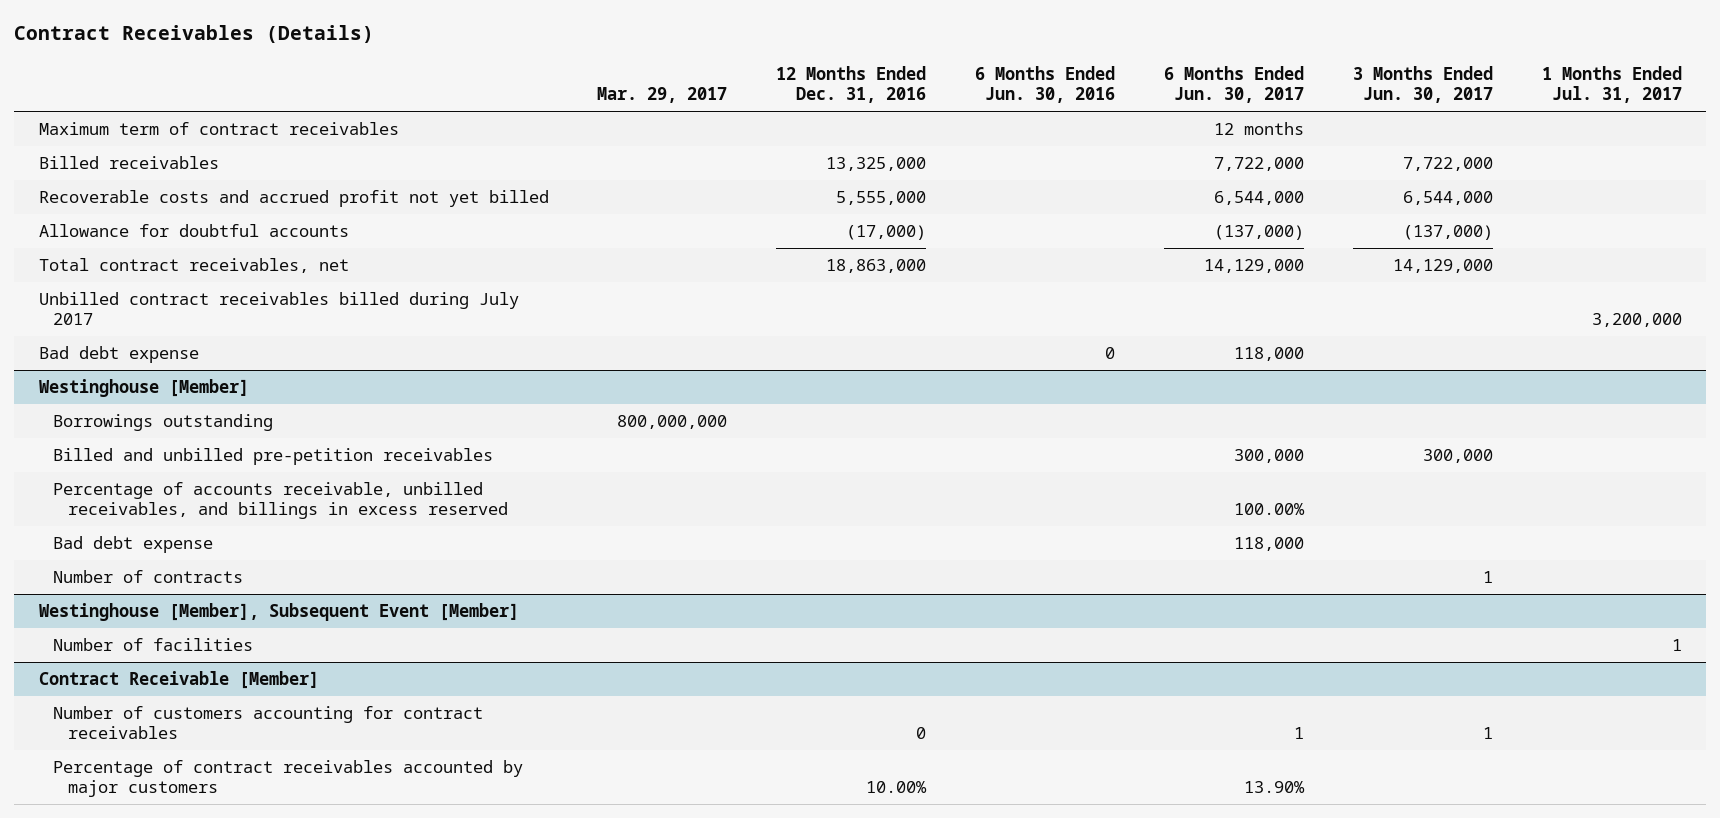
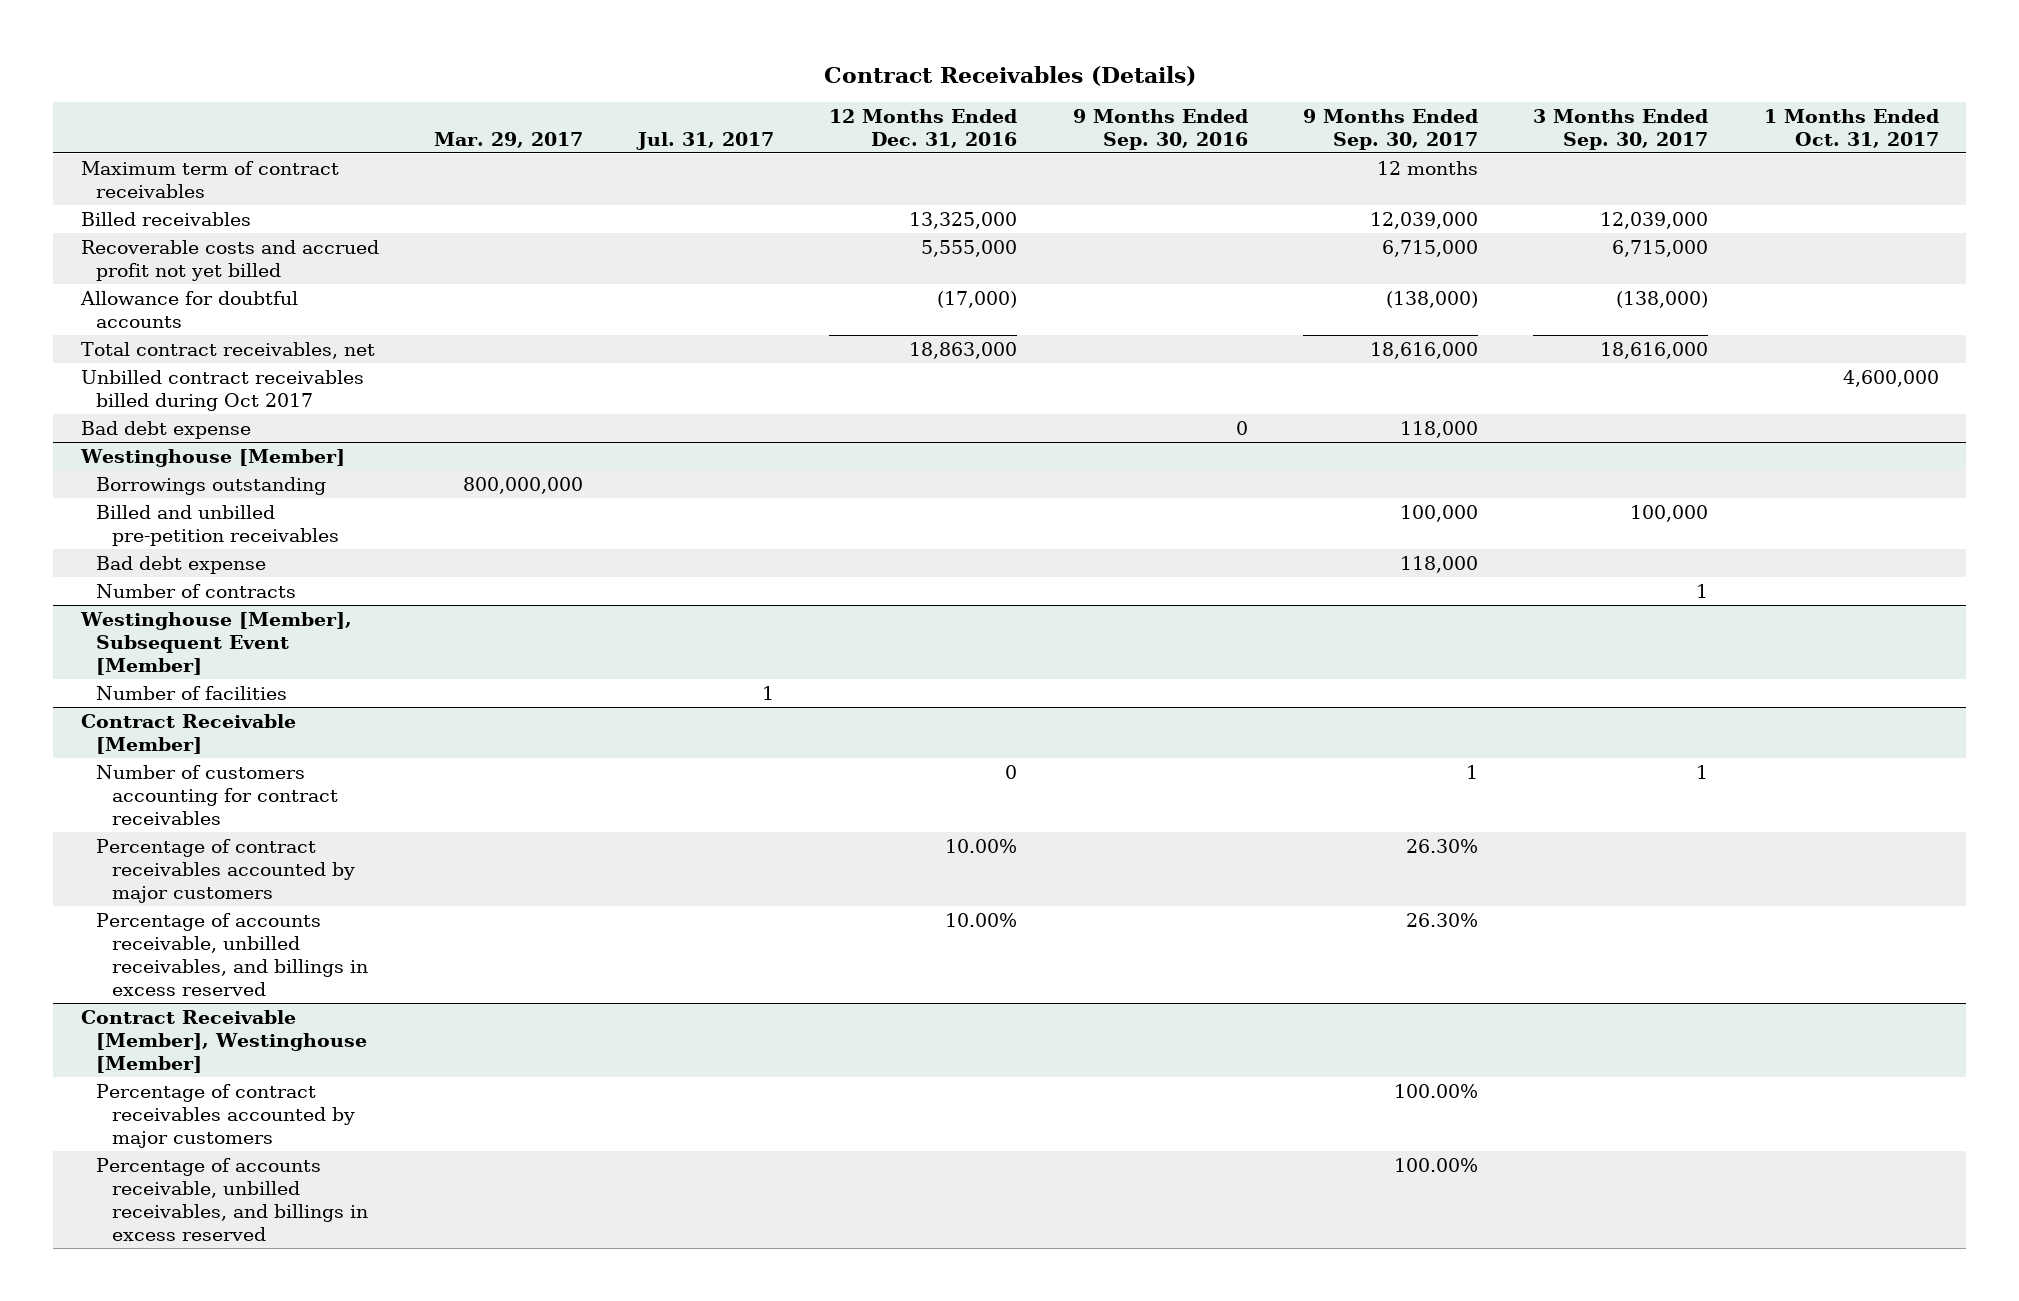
- | Mar. 29, 2017 | 12 Months Ended Dec. 31, 2016 | 6 Months Ended Jun. 30, 2016 | 6 Months Ended Jun. 30, 2017 | 3 Months Ended Jun. 30, 2017 | 1 Months Ended Jul. 31, 2017
+ | Mar. 29, 2017 | Jul. 31, 2017 | 12 Months Ended Dec. 31, 2016 | 9 Months Ended Sep. 30, 2016 | 9 Months Ended Sep. 30, 2017 | 3 Months Ended Sep. 30, 2017 | 1 Months Ended Oct. 31, 2017
- Unbilled contract receivables billed during July 2017 | | | | | | 3,200,000
+ Unbilled contract receivables billed during Oct 2017 | | | | | | | 4,600,000
@ Westinghouse [Member]
- Percentage of accounts receivable, unbilled receivables, and billings in excess reserved | | | | 100.00% | |
@ Contract Receivable [Member]
+ Percentage of accounts receivable, unbilled receivables, and billings in excess reserved | | | 10.00% | | 26.30% | |
+ Contract Receivable [Member], Westinghouse [Member]
+ Percentage of contract receivables accounted by major customers | | | | | 100.00% | |
+ Percentage of accounts receivable, unbilled receivables, and billings in excess reserved | | | | | 100.00% | |

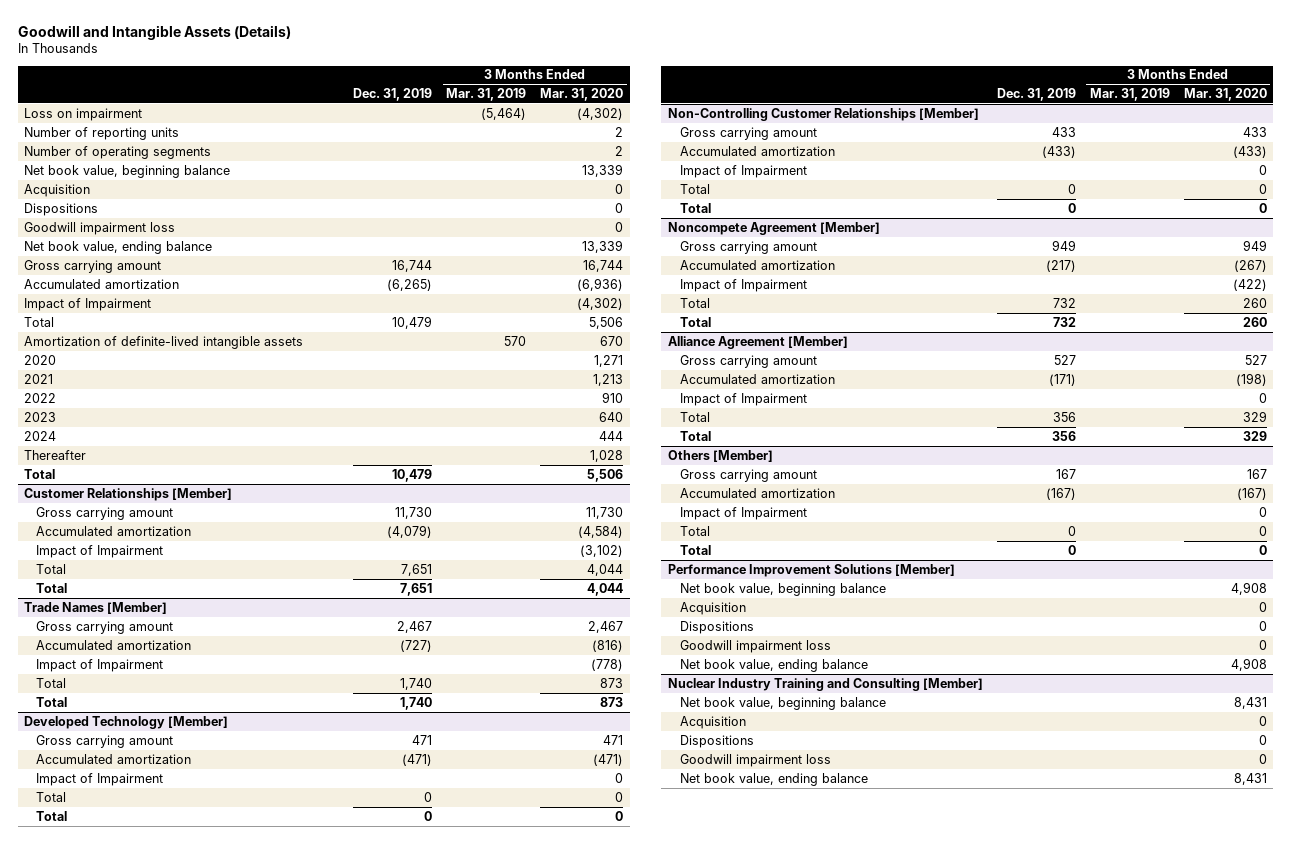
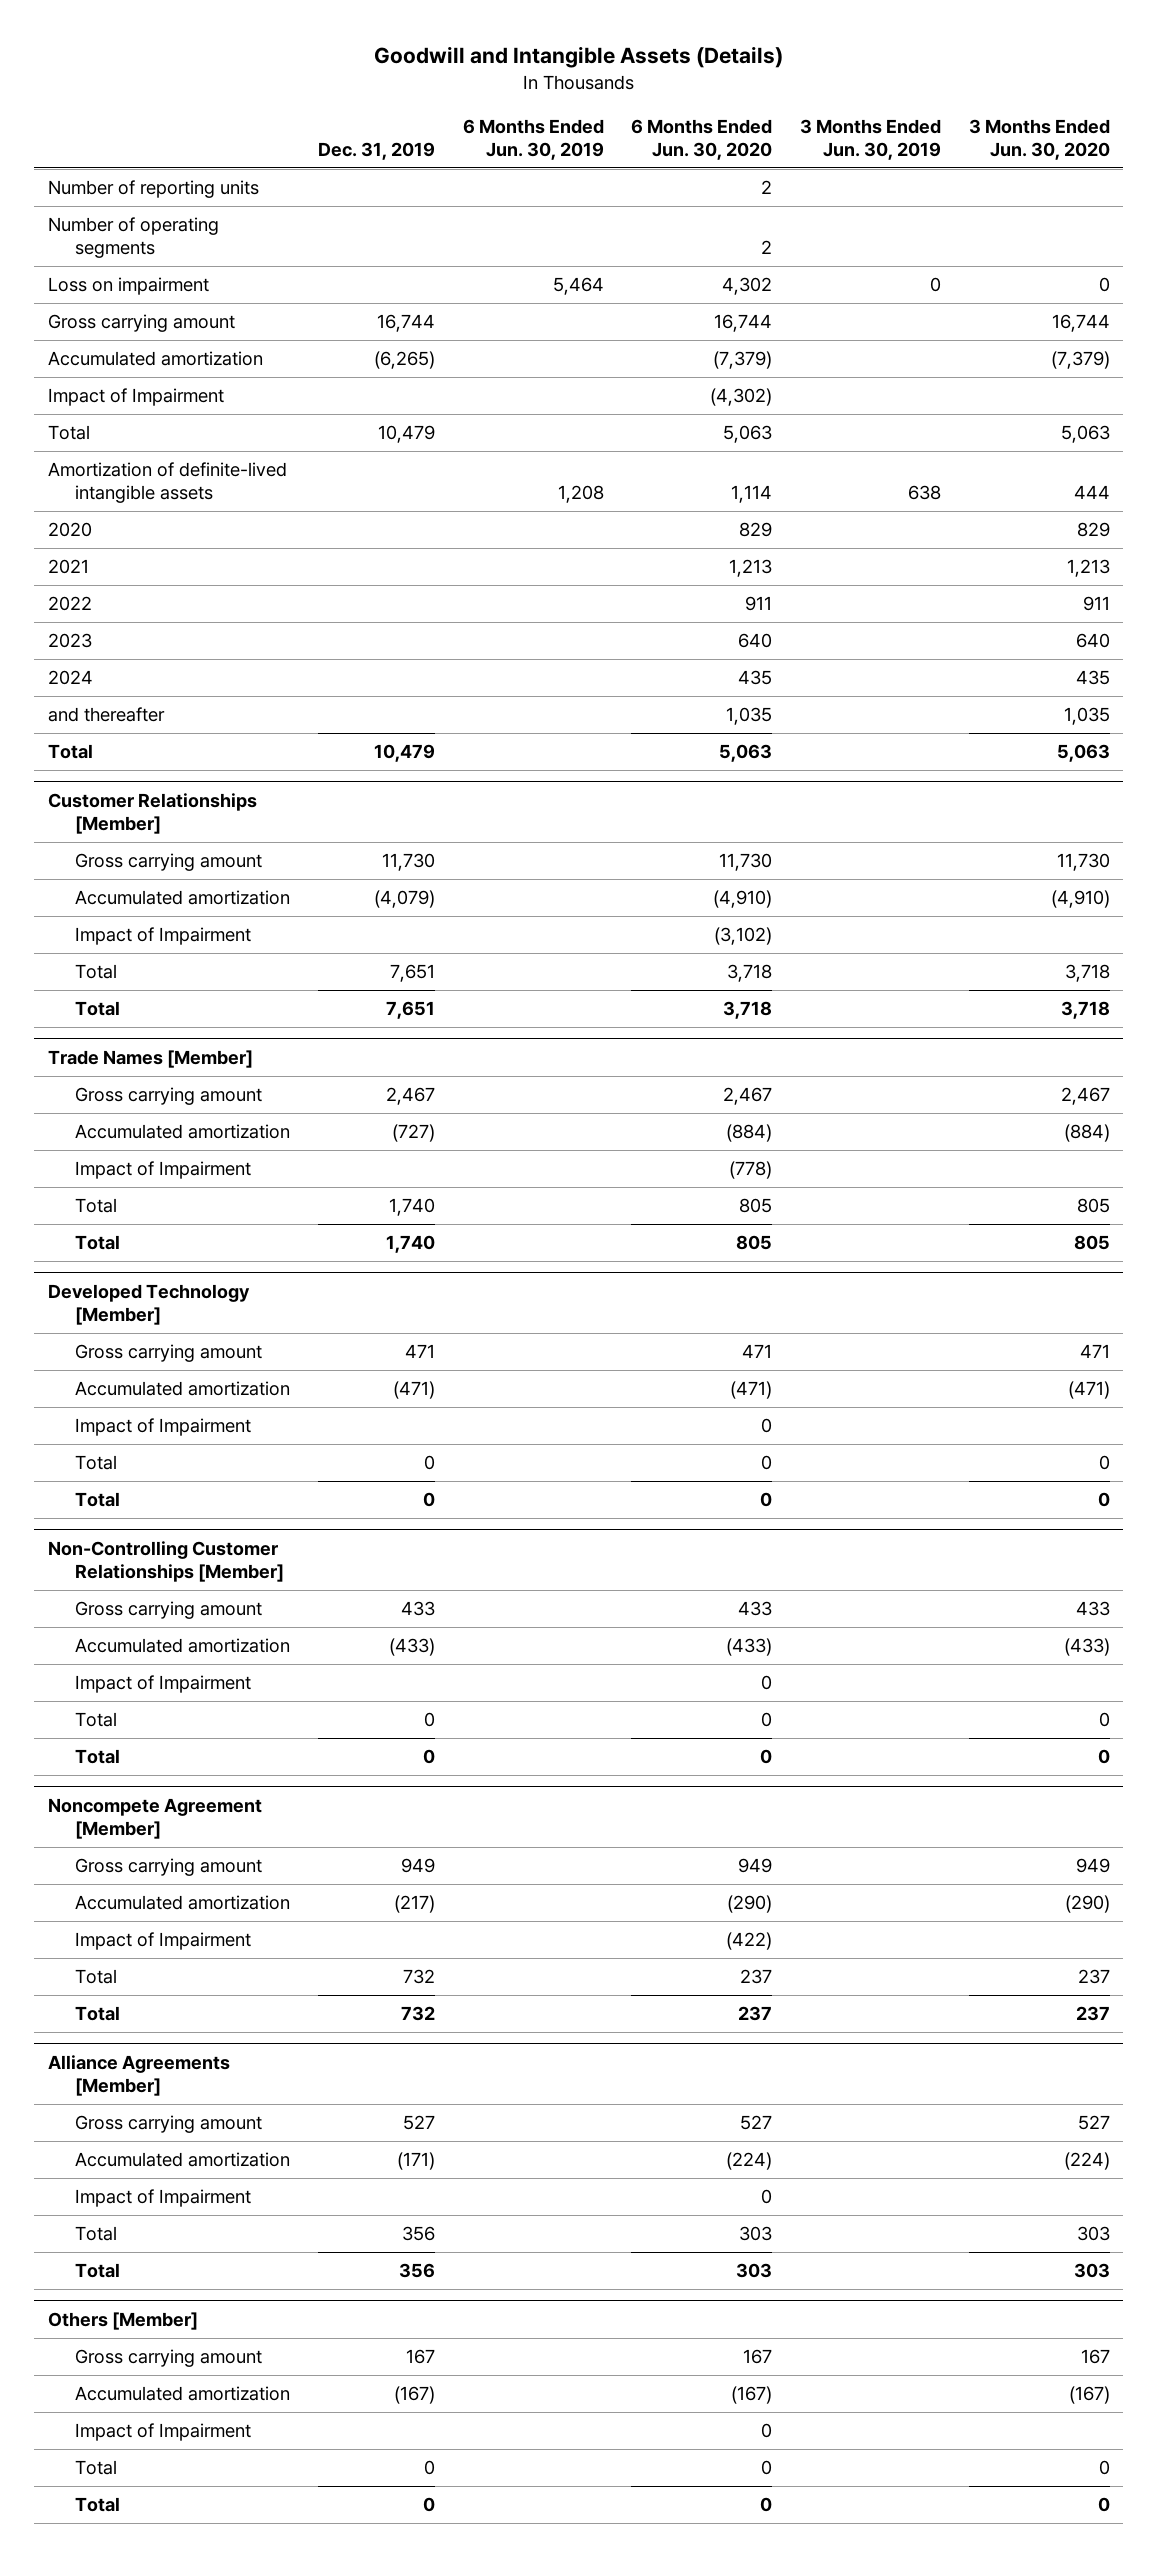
- | Dec. 31, 2019 | 3 Months Ended Mar. 31, 2019 | 3 Months Ended Mar. 31, 2020
+ | Dec. 31, 2019 | 6 Months Ended Jun. 30, 2019 | 6 Months Ended Jun. 30, 2020 | 3 Months Ended Jun. 30, 2019 | 3 Months Ended Jun. 30, 2020
- Net book value, beginning balance | | | 13,339
- Acquisition | | | 0
- Dispositions | | | 0
- Goodwill impairment loss | | | 0
- Net book value, ending balance | | | 13,339
moved down: Loss on impairment | | 5,464 | 4,302 | 0 | 0
- Thereafter | | | 1,028
+ and thereafter | | | 1,035 | | 1,035
- Alliance Agreement [Member]
+ Alliance Agreements [Member]
- Performance Improvement Solutions [Member]
- Net book value, beginning balance | | | 4,908
- Acquisition | | | 0
- Dispositions | | | 0
- Goodwill impairment loss | | | 0
- Net book value, ending balance | | | 4,908
- Nuclear Industry Training and Consulting [Member]
- Net book value, beginning balance | | | 8,431
- Acquisition | | | 0
- Dispositions | | | 0
- Goodwill impairment loss | | | 0
- Net book value, ending balance | | | 8,431

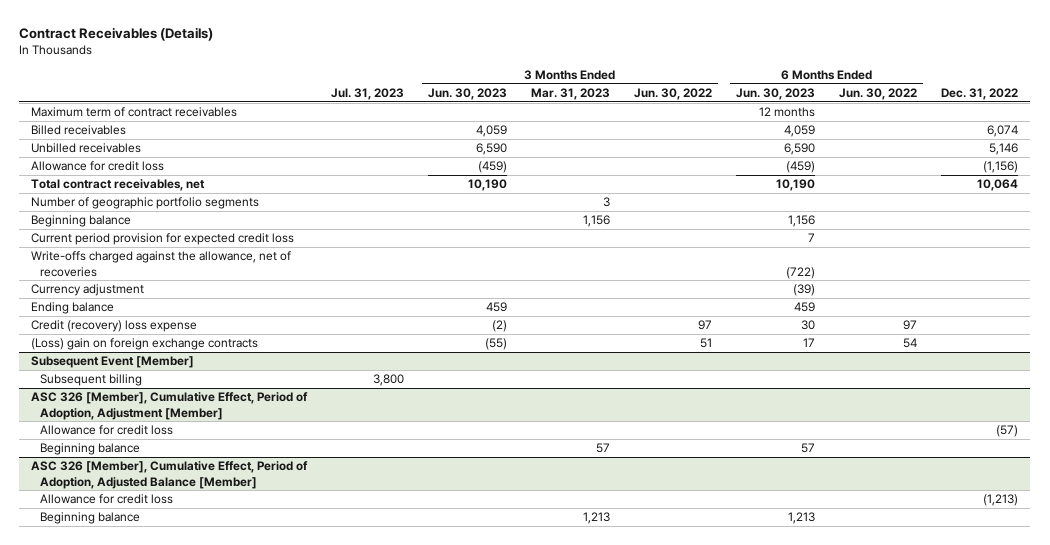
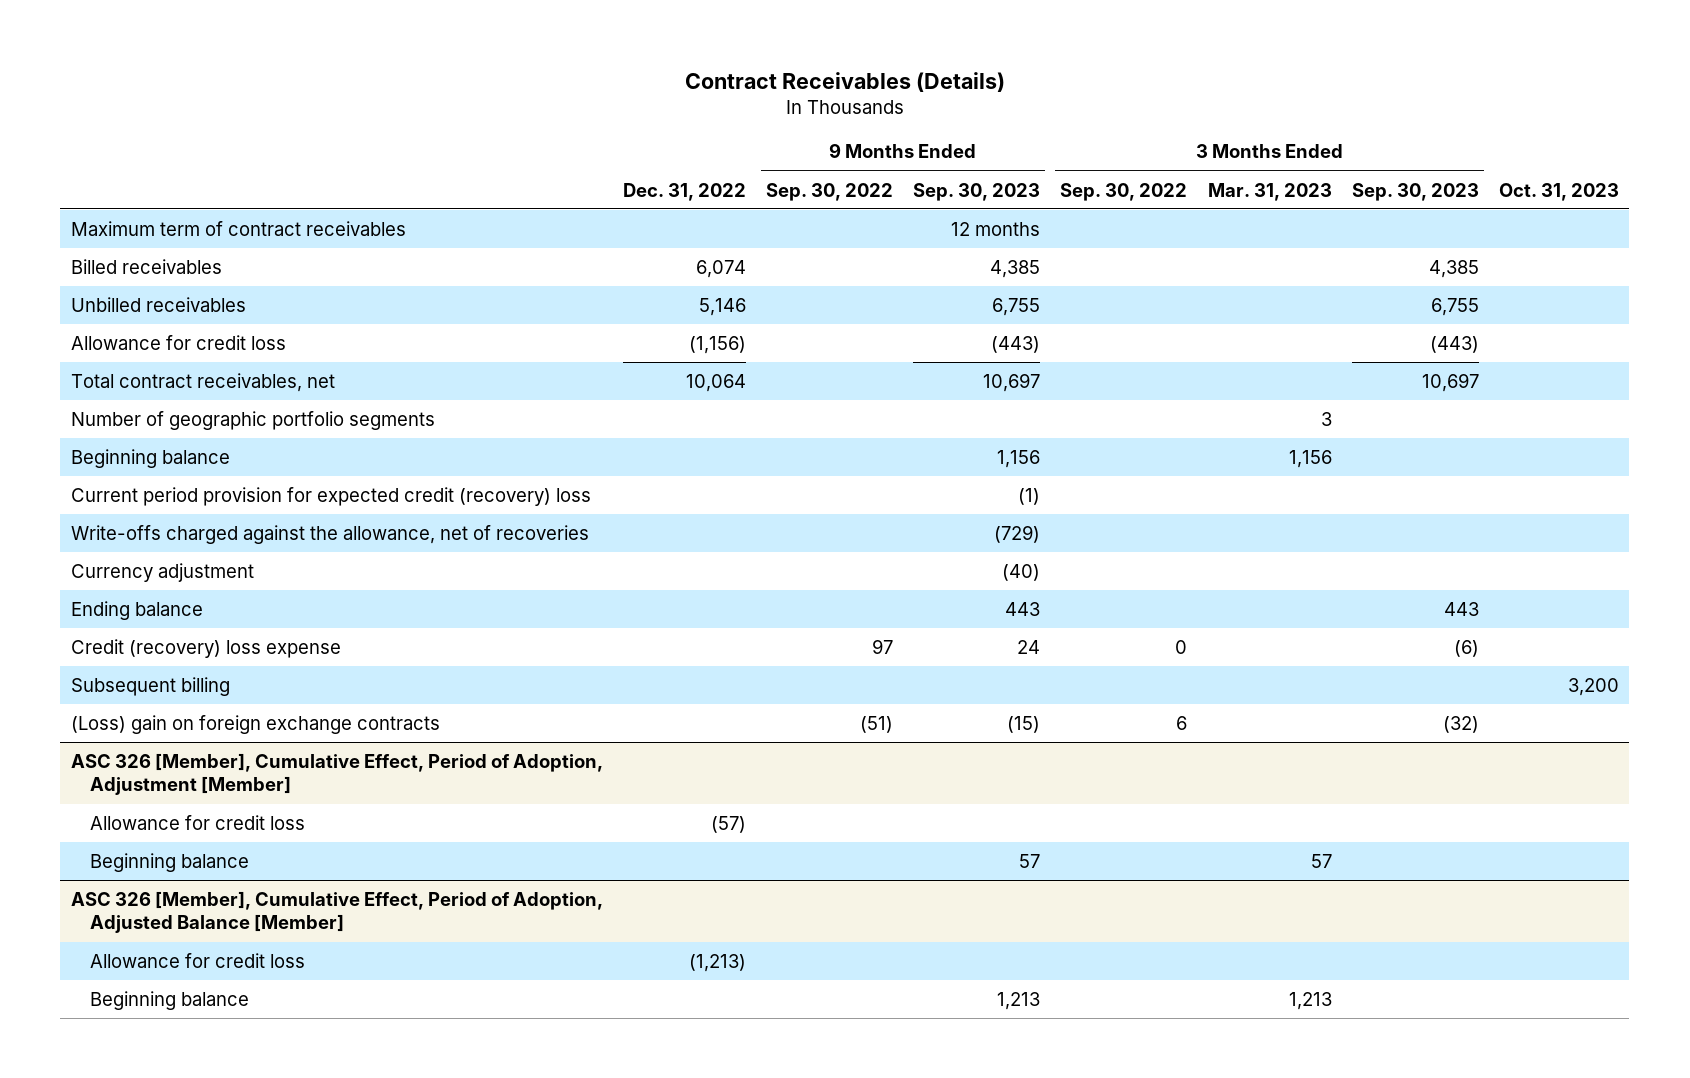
- | Jul. 31, 2023 | 3 Months Ended Jun. 30, 2023 | 3 Months Ended Mar. 31, 2023 | 3 Months Ended Jun. 30, 2022 | 6 Months Ended Jun. 30, 2023 | 6 Months Ended Jun. 30, 2022 | Dec. 31, 2022
+ | Dec. 31, 2022 | 9 Months Ended Sep. 30, 2022 | 9 Months Ended Sep. 30, 2023 | 3 Months Ended Sep. 30, 2022 | 3 Months Ended Mar. 31, 2023 | 3 Months Ended Sep. 30, 2023 | Oct. 31, 2023
- Current period provision for expected credit loss | | | | | 7 | |
+ Current period provision for expected credit (recovery) loss | | | (1) | | | |
+ Subsequent billing | | | | | | | 3,200
- Subsequent Event [Member]
- Subsequent billing | 3,800 | | | | | |

